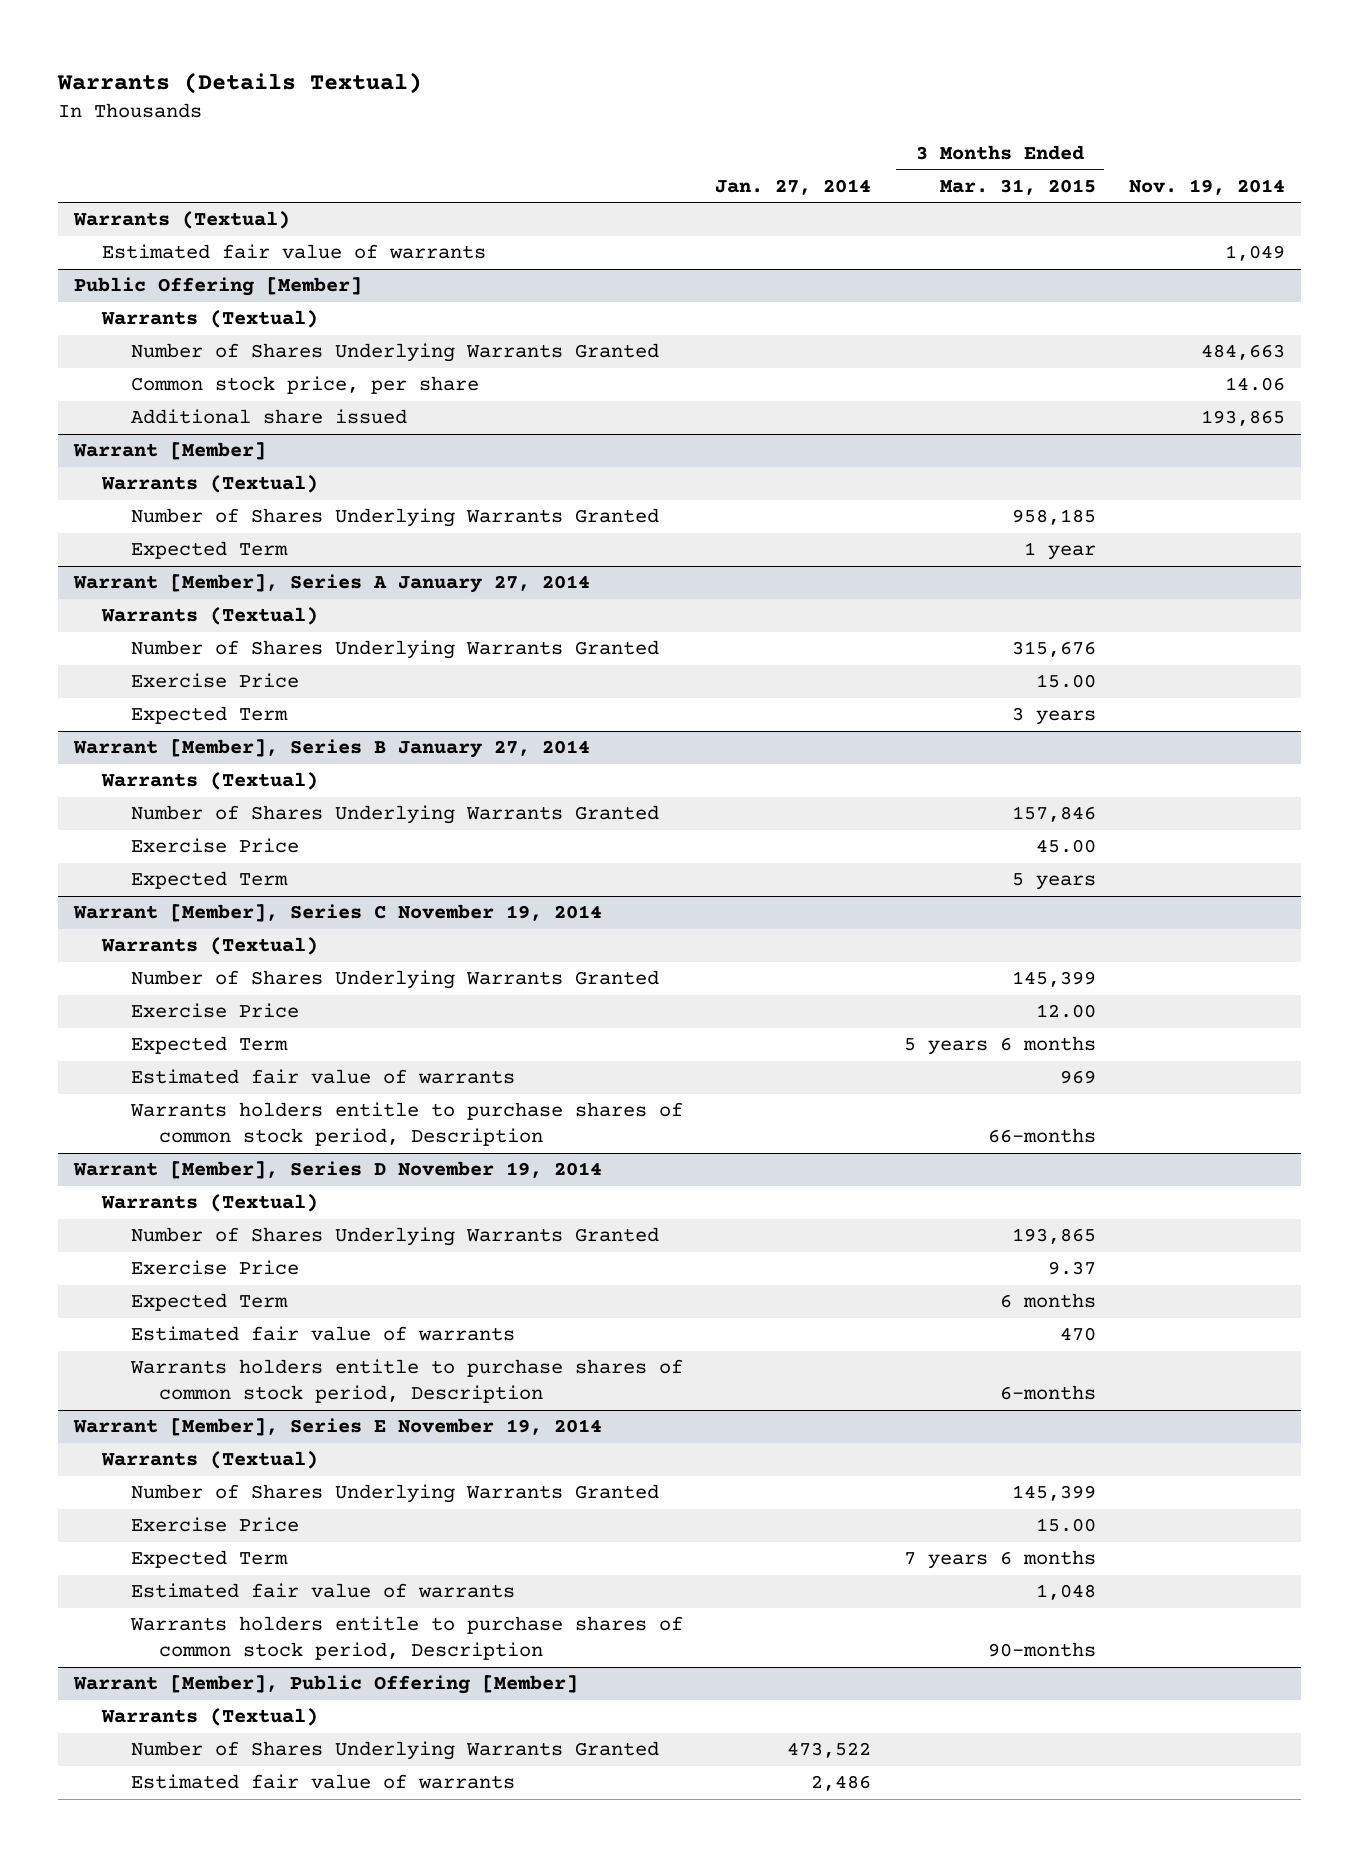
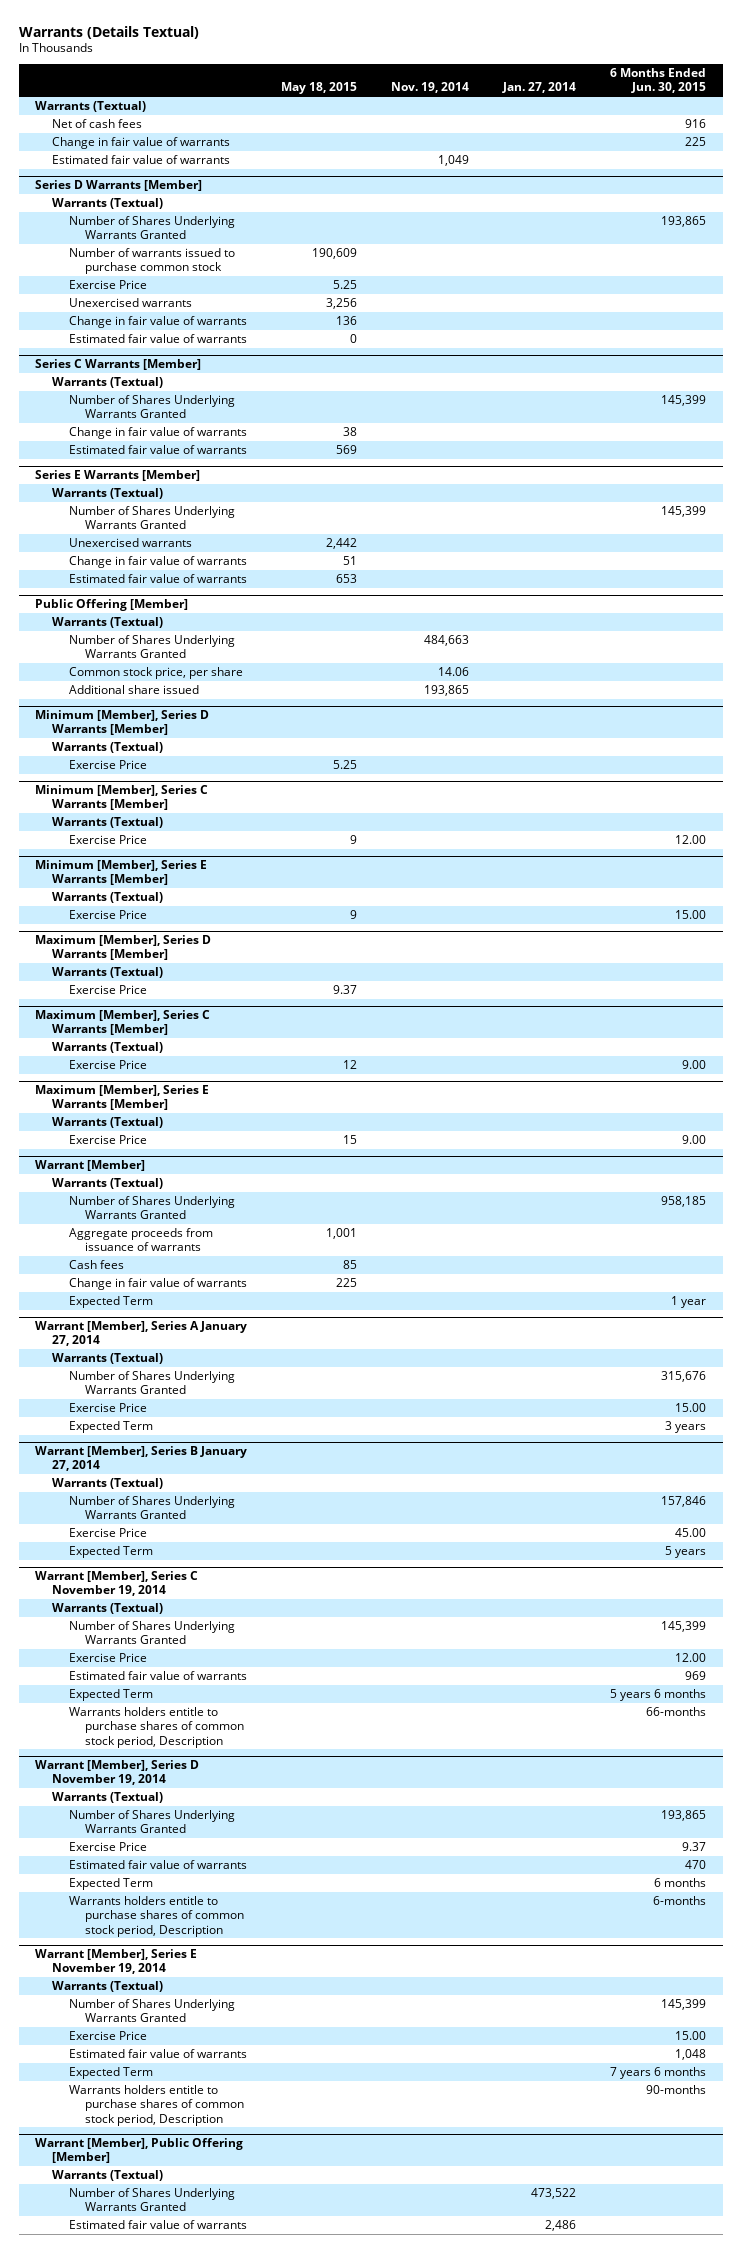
- | Jan. 27, 2014 | 3 Months Ended Mar. 31, 2015 | Nov. 19, 2014
+ | May 18, 2015 | Nov. 19, 2014 | Jan. 27, 2014 | 6 Months Ended Jun. 30, 2015
+ Net of cash fees | | | | 916
+ Change in fair value of warrants | | | | 225
+ Series D Warrants [Member]
+ Warrants (Textual)
+ Number of Shares Underlying Warrants Granted | | | | 193,865
+ Number of warrants issued to purchase common stock | 190,609 | | |
+ Exercise Price | 5.25 | | |
+ Unexercised warrants | 3,256 | | |
+ Change in fair value of warrants | 136 | | |
+ Estimated fair value of warrants | 0 | | |
+ Series C Warrants [Member]
+ Warrants (Textual)
+ Number of Shares Underlying Warrants Granted | | | | 145,399
+ Change in fair value of warrants | 38 | | |
+ Estimated fair value of warrants | 569 | | |
+ Series E Warrants [Member]
+ Warrants (Textual)
+ Number of Shares Underlying Warrants Granted | | | | 145,399
+ Unexercised warrants | 2,442 | | |
+ Change in fair value of warrants | 51 | | |
+ Estimated fair value of warrants | 653 | | |
+ Minimum [Member], Series D Warrants [Member]
+ Warrants (Textual)
+ Exercise Price | 5.25 | | |
+ Minimum [Member], Series C Warrants [Member]
+ Warrants (Textual)
+ Exercise Price | 9 | | | 12.00
+ Minimum [Member], Series E Warrants [Member]
+ Warrants (Textual)
+ Exercise Price | 9 | | | 15.00
+ Maximum [Member], Series D Warrants [Member]
+ Warrants (Textual)
+ Exercise Price | 9.37 | | |
+ Maximum [Member], Series C Warrants [Member]
+ Warrants (Textual)
+ Exercise Price | 12 | | | 9.00
+ Maximum [Member], Series E Warrants [Member]
+ Warrants (Textual)
+ Exercise Price | 15 | | | 9.00
@ Warrant [Member]
+ Aggregate proceeds from issuance of warrants | 1,001 | | |
+ Cash fees | 85 | | |
+ Change in fair value of warrants | 225 | | |
@ Warrant [Member], Series C November 19, 2014
moved down: Expected Term | | | | 5 years 6 months
@ Warrant [Member], Series D November 19, 2014
moved down: Expected Term | | | | 6 months
@ Warrant [Member], Series E November 19, 2014
moved down: Expected Term | | | | 7 years 6 months

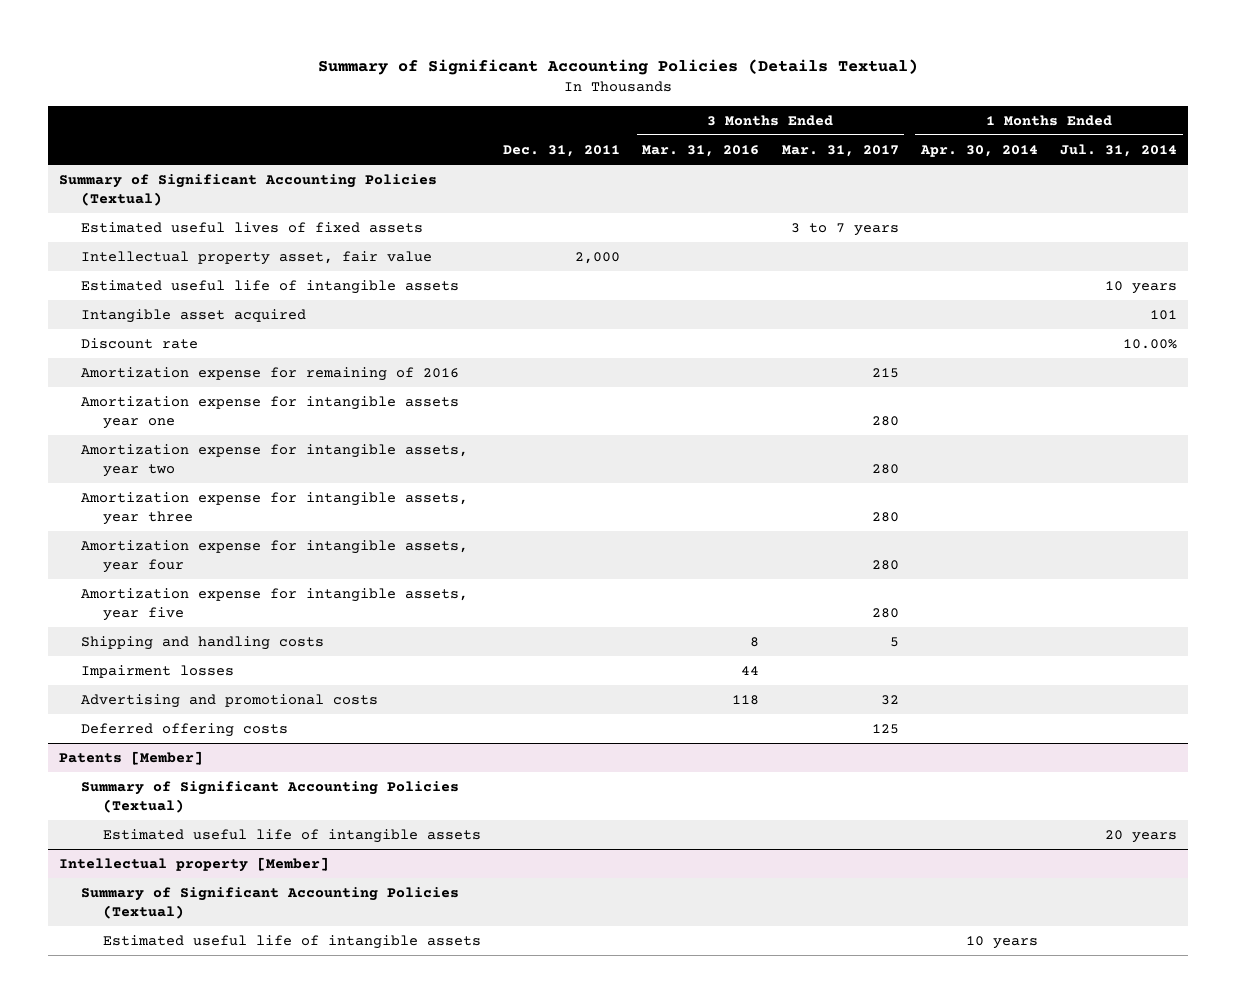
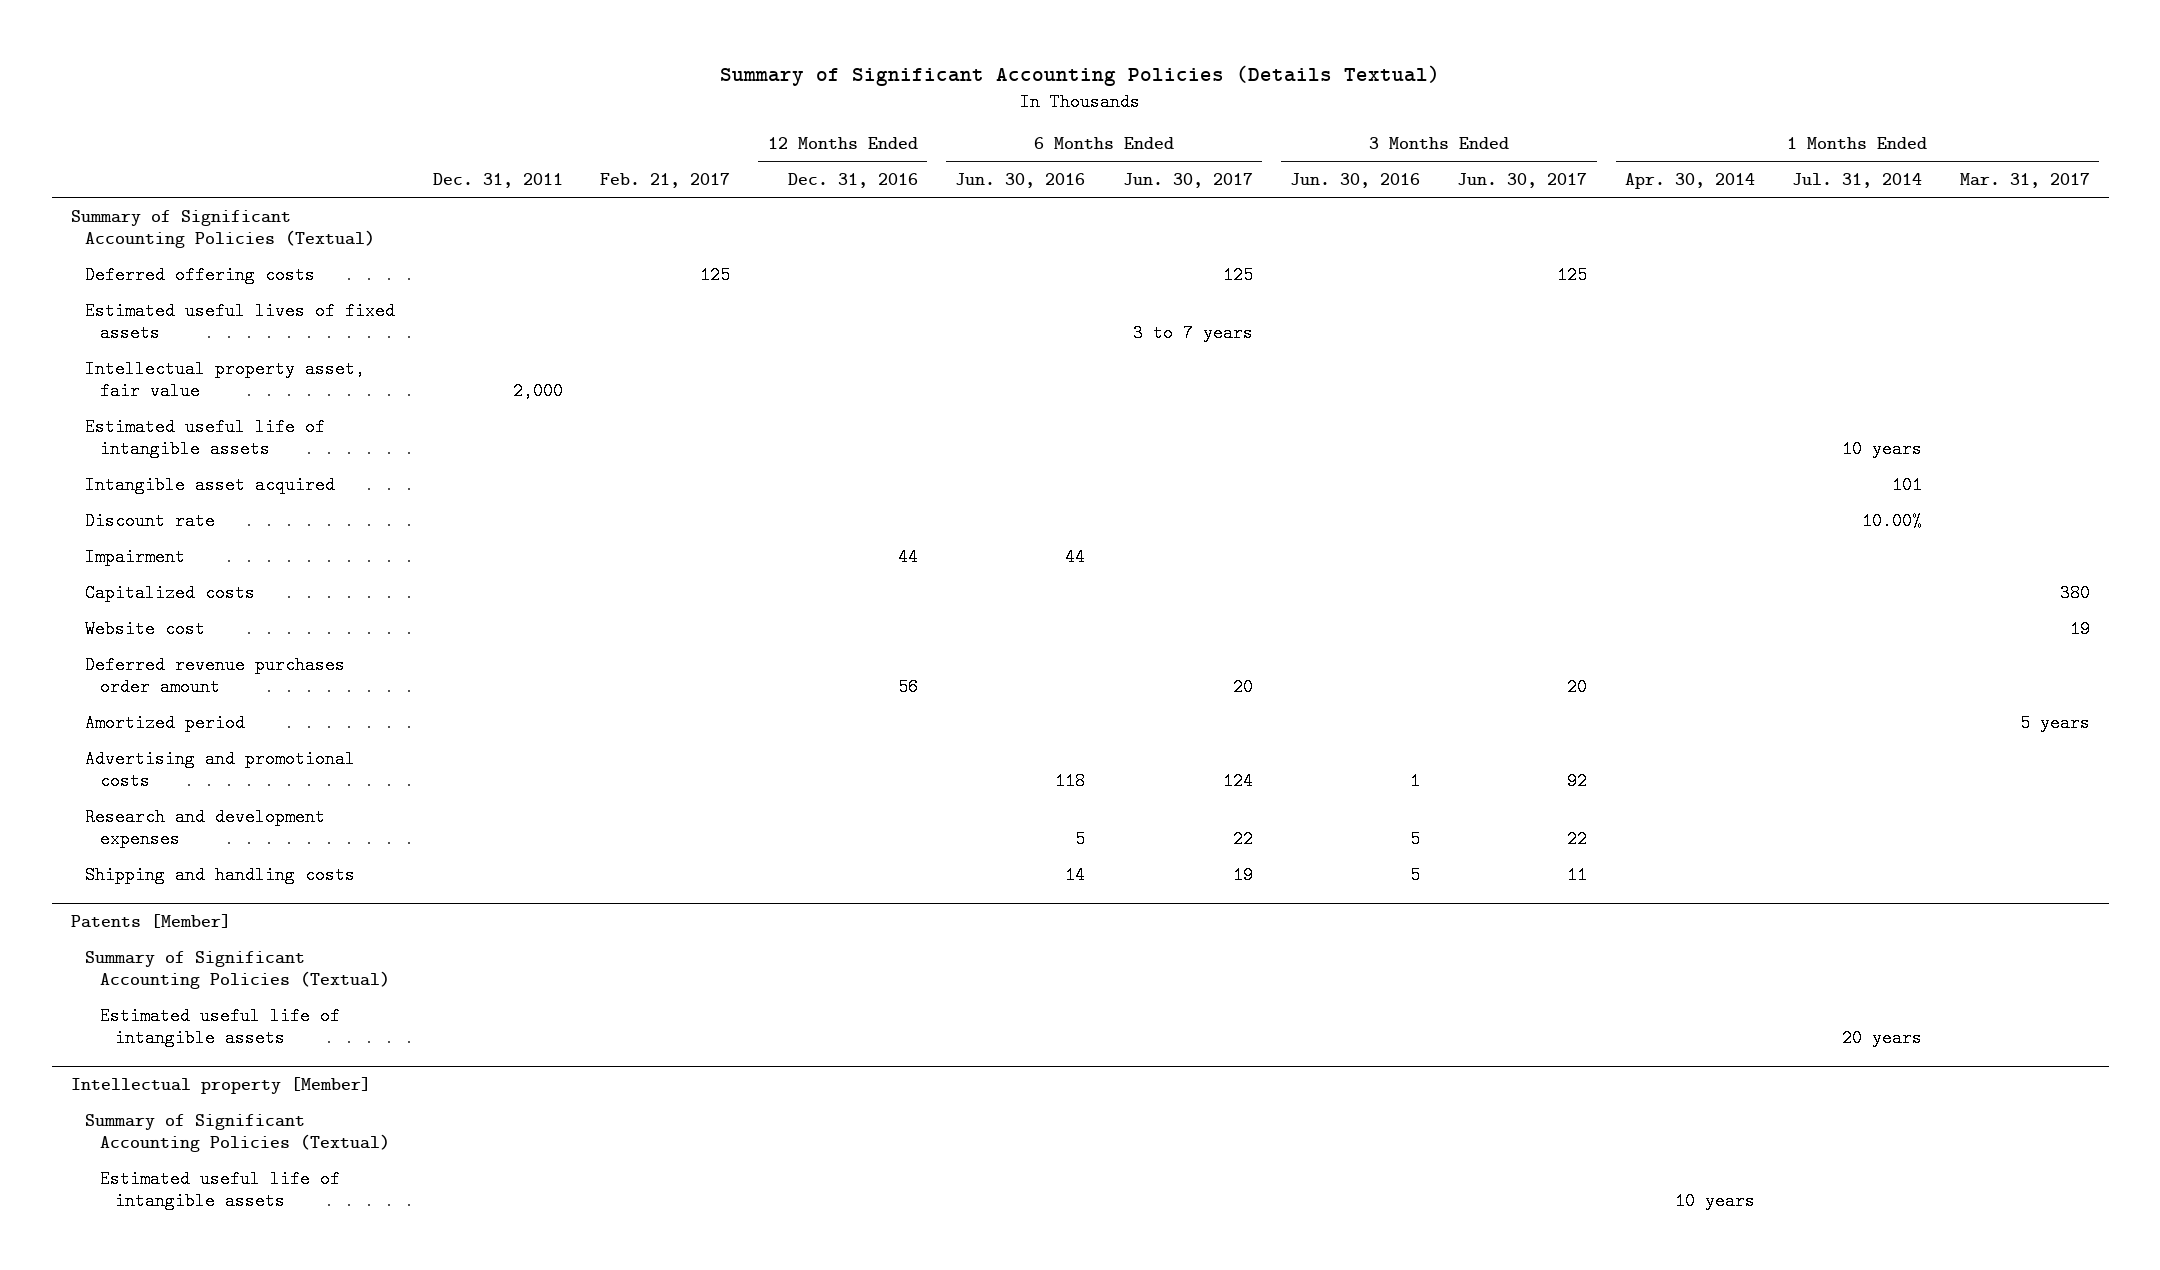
- | Dec. 31, 2011 | 3 Months Ended Mar. 31, 2016 | 3 Months Ended Mar. 31, 2017 | 1 Months Ended Apr. 30, 2014 | 1 Months Ended Jul. 31, 2014
+ | Dec. 31, 2011 | Feb. 21, 2017 | 12 Months Ended Dec. 31, 2016 | 6 Months Ended Jun. 30, 2016 | 6 Months Ended Jun. 30, 2017 | 3 Months Ended Jun. 30, 2016 | 3 Months Ended Jun. 30, 2017 | 1 Months Ended Apr. 30, 2014 | 1 Months Ended Jul. 31, 2014 | 1 Months Ended Mar. 31, 2017
moved up: Deferred offering costs | | 125 | | | 125 | | 125 | | |
- Amortization expense for remaining of 2016 | | | 215 | |
- Amortization expense for intangible assets year one | | | 280 | |
- Amortization expense for intangible assets, year two | | | 280 | |
- Amortization expense for intangible assets, year three | | | 280 | |
- Amortization expense for intangible assets, year four | | | 280 | |
- Amortization expense for intangible assets, year five | | | 280 | |
- Impairment losses | | 44 | | |
+ Impairment | | | 44 | 44 | | | | | |
+ Capitalized costs | | | | | | | | | | 380
+ Website cost | | | | | | | | | | 19
+ Deferred revenue purchases order amount | | | 56 | | 20 | | 20 | | |
+ Amortized period | | | | | | | | | | 5 years
+ Research and development expenses | | | | 5 | 22 | 5 | 22 | | |
moved down: Shipping and handling costs | | | | 14 | 19 | 5 | 11 | | |

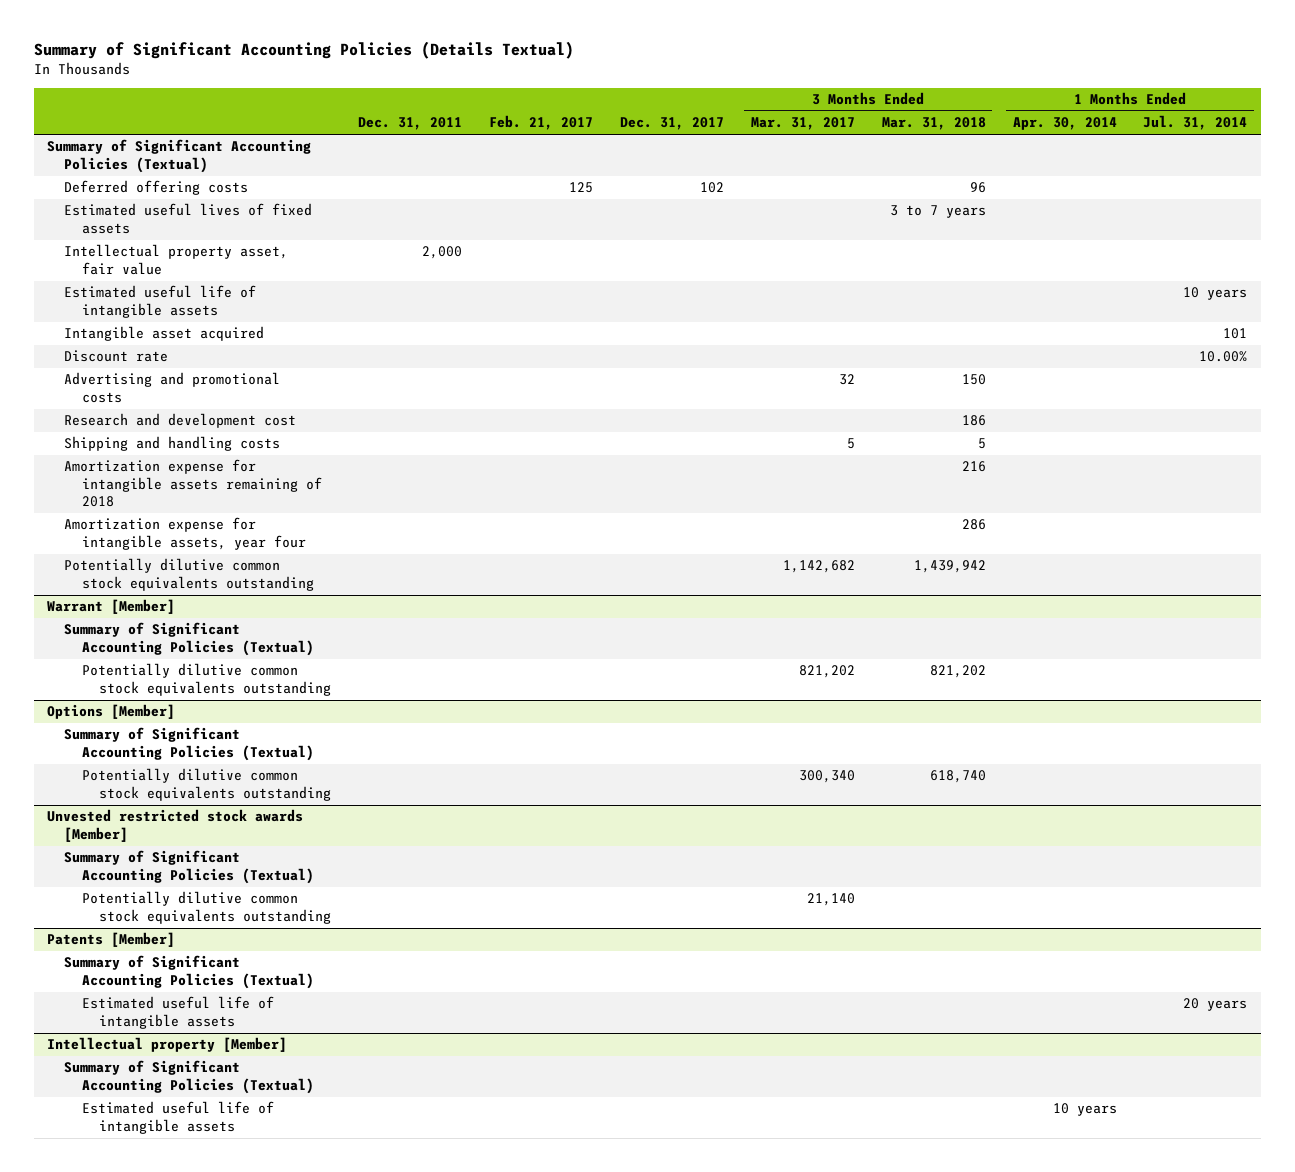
- | Dec. 31, 2011 | Feb. 21, 2017 | 12 Months Ended Dec. 31, 2016 | 6 Months Ended Jun. 30, 2016 | 6 Months Ended Jun. 30, 2017 | 3 Months Ended Jun. 30, 2016 | 3 Months Ended Jun. 30, 2017 | 1 Months Ended Apr. 30, 2014 | 1 Months Ended Jul. 31, 2014 | 1 Months Ended Mar. 31, 2017
+ | Dec. 31, 2011 | Feb. 21, 2017 | Dec. 31, 2017 | 3 Months Ended Mar. 31, 2017 | 3 Months Ended Mar. 31, 2018 | 1 Months Ended Apr. 30, 2014 | 1 Months Ended Jul. 31, 2014
- Impairment | | | 44 | 44 | | | | | |
- Capitalized costs | | | | | | | | | | 380
- Website cost | | | | | | | | | | 19
- Deferred revenue purchases order amount | | | 56 | | 20 | | 20 | | |
- Amortized period | | | | | | | | | | 5 years
- Research and development expenses | | | | 5 | 22 | 5 | 22 | | |
+ Research and development cost | | | | | 186 | |
+ Amortization expense for intangible assets remaining of 2018 | | | | | 216 | |
+ Amortization expense for intangible assets, year four | | | | | 286 | |
+ Potentially dilutive common stock equivalents outstanding | | | | 1,142,682 | 1,439,942 | |
+ Warrant [Member]
+ Summary of Significant Accounting Policies (Textual)
+ Potentially dilutive common stock equivalents outstanding | | | | 821,202 | 821,202 | |
+ Options [Member]
+ Summary of Significant Accounting Policies (Textual)
+ Potentially dilutive common stock equivalents outstanding | | | | 300,340 | 618,740 | |
+ Unvested restricted stock awards [Member]
+ Summary of Significant Accounting Policies (Textual)
+ Potentially dilutive common stock equivalents outstanding | | | | 21,140 | | |

